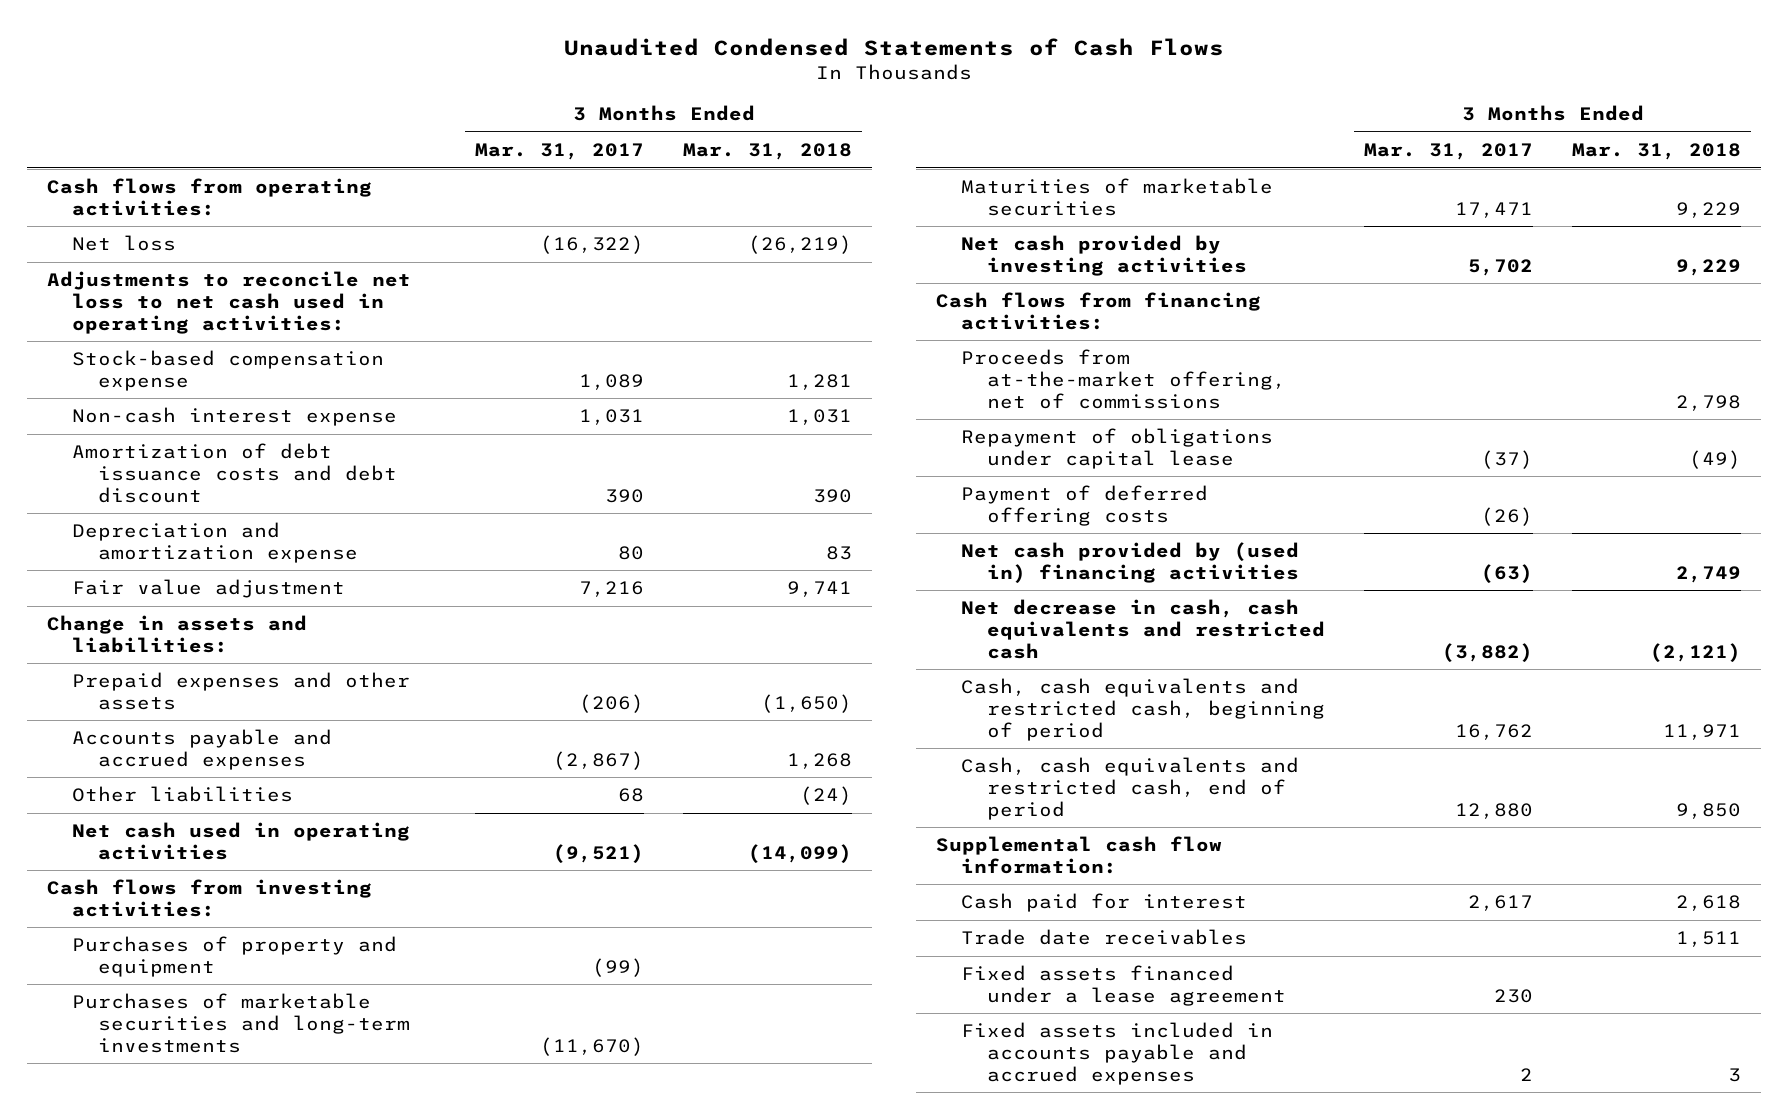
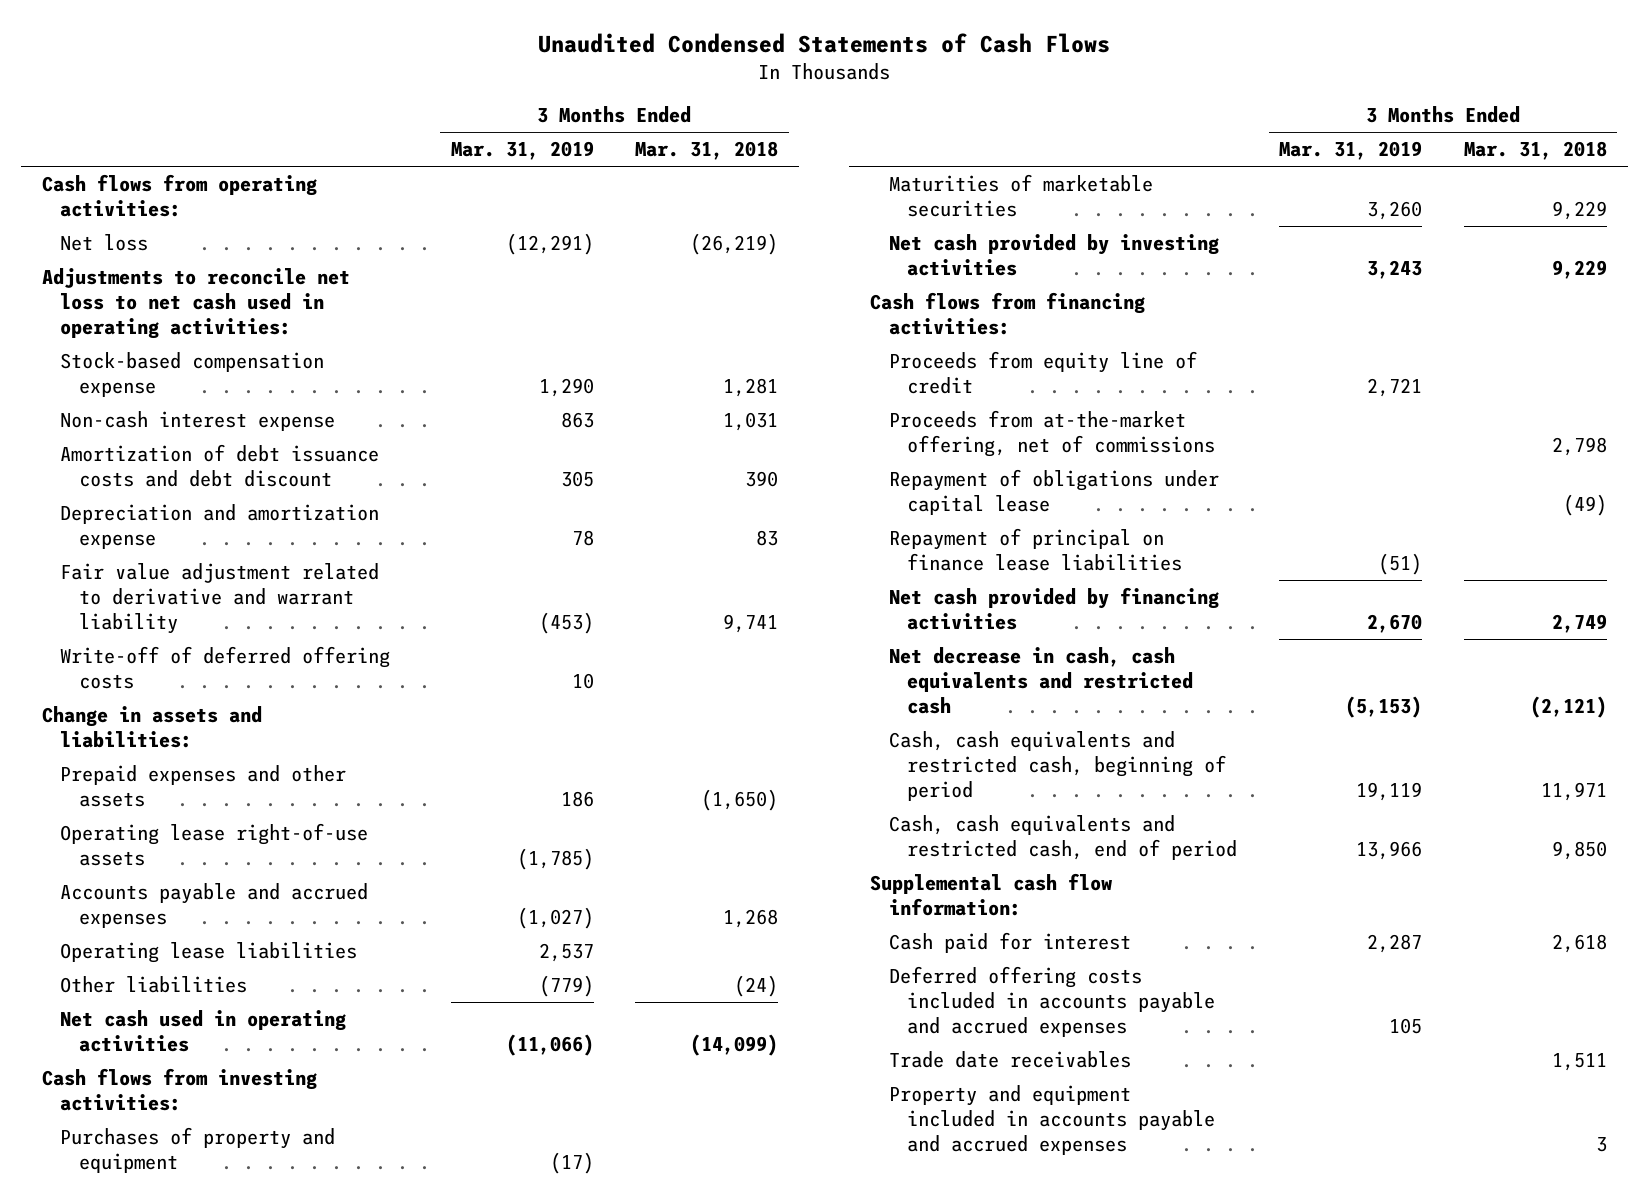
- | 3 Months Ended Mar. 31, 2017 | 3 Months Ended Mar. 31, 2018
+ | 3 Months Ended Mar. 31, 2019 | 3 Months Ended Mar. 31, 2018
- Fair value adjustment | 7,216 | 9,741
+ Fair value adjustment related to derivative and warrant liability | (453) | 9,741
+ Write-off of deferred offering costs | 10 |
+ Operating lease right-of-use assets | (1,785) |
+ Operating lease liabilities | 2,537 |
- Purchases of marketable securities and long-term investments | (11,670) |
+ Proceeds from equity line of credit | 2,721 |
- Payment of deferred offering costs | (26) |
- Net cash provided by (used in) financing activities | (63) | 2,749
+ Repayment of principal on finance lease liabilities | (51) |
+ Net cash provided by financing activities | 2,670 | 2,749
+ Deferred offering costs included in accounts payable and accrued expenses | 105 |
- Fixed assets financed under a lease agreement | 230 |
- Fixed assets included in accounts payable and accrued expenses | 2 | 3
+ Property and equipment included in accounts payable and accrued expenses | | 3

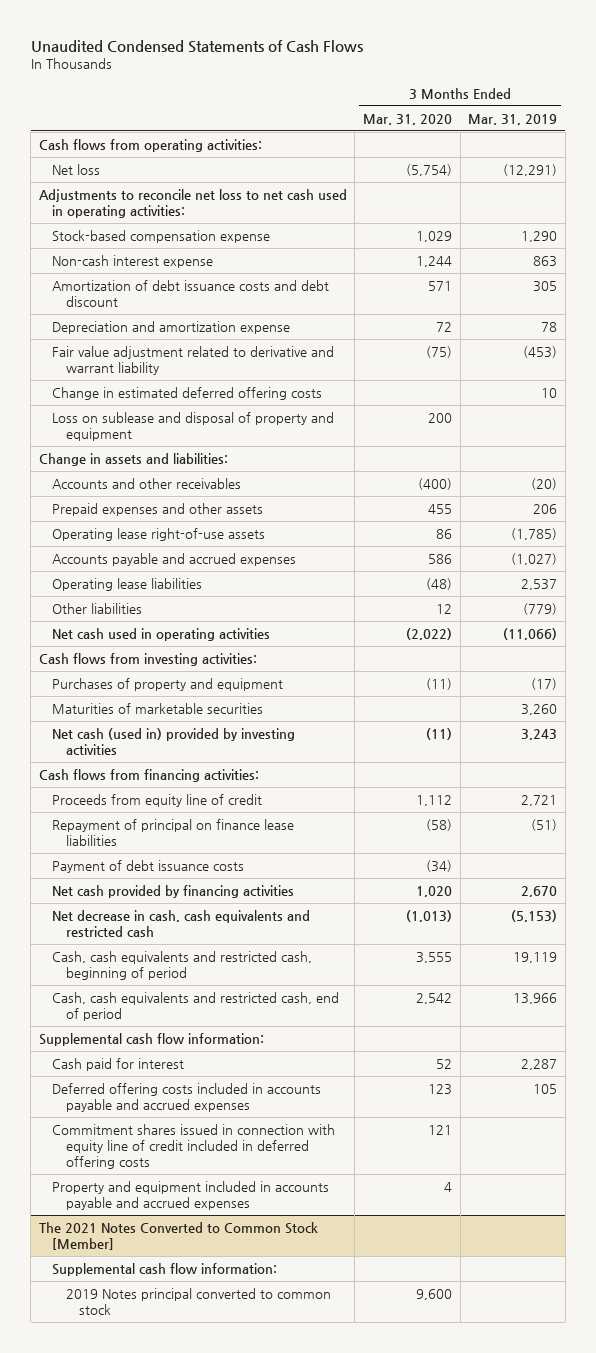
- | 3 Months Ended Mar. 31, 2019 | 3 Months Ended Mar. 31, 2018
+ | 3 Months Ended Mar. 31, 2020 | 3 Months Ended Mar. 31, 2019
- Write-off of deferred offering costs | 10 |
+ Change in estimated deferred offering costs | | 10
+ Loss on sublease and disposal of property and equipment | 200 |
- Prepaid expenses and other assets | 186 | (1,650)
+ Accounts and other receivables | (400) | (20)
+ Prepaid expenses and other assets | 455 | 206
- Net cash provided by investing activities | 3,243 | 9,229
+ Net cash (used in) provided by investing activities | (11) | 3,243
- Proceeds from at-the-market offering, net of commissions | | 2,798
- Repayment of obligations under capital lease | | (49)
+ Payment of debt issuance costs | (34) |
- Trade date receivables | | 1,511
+ Commitment shares issued in connection with equity line of credit included in deferred offering costs | 121 |
+ The 2021 Notes Converted to Common Stock [Member]
+ Supplemental cash flow information:
+ 2019 Notes principal converted to common stock | 9,600 |

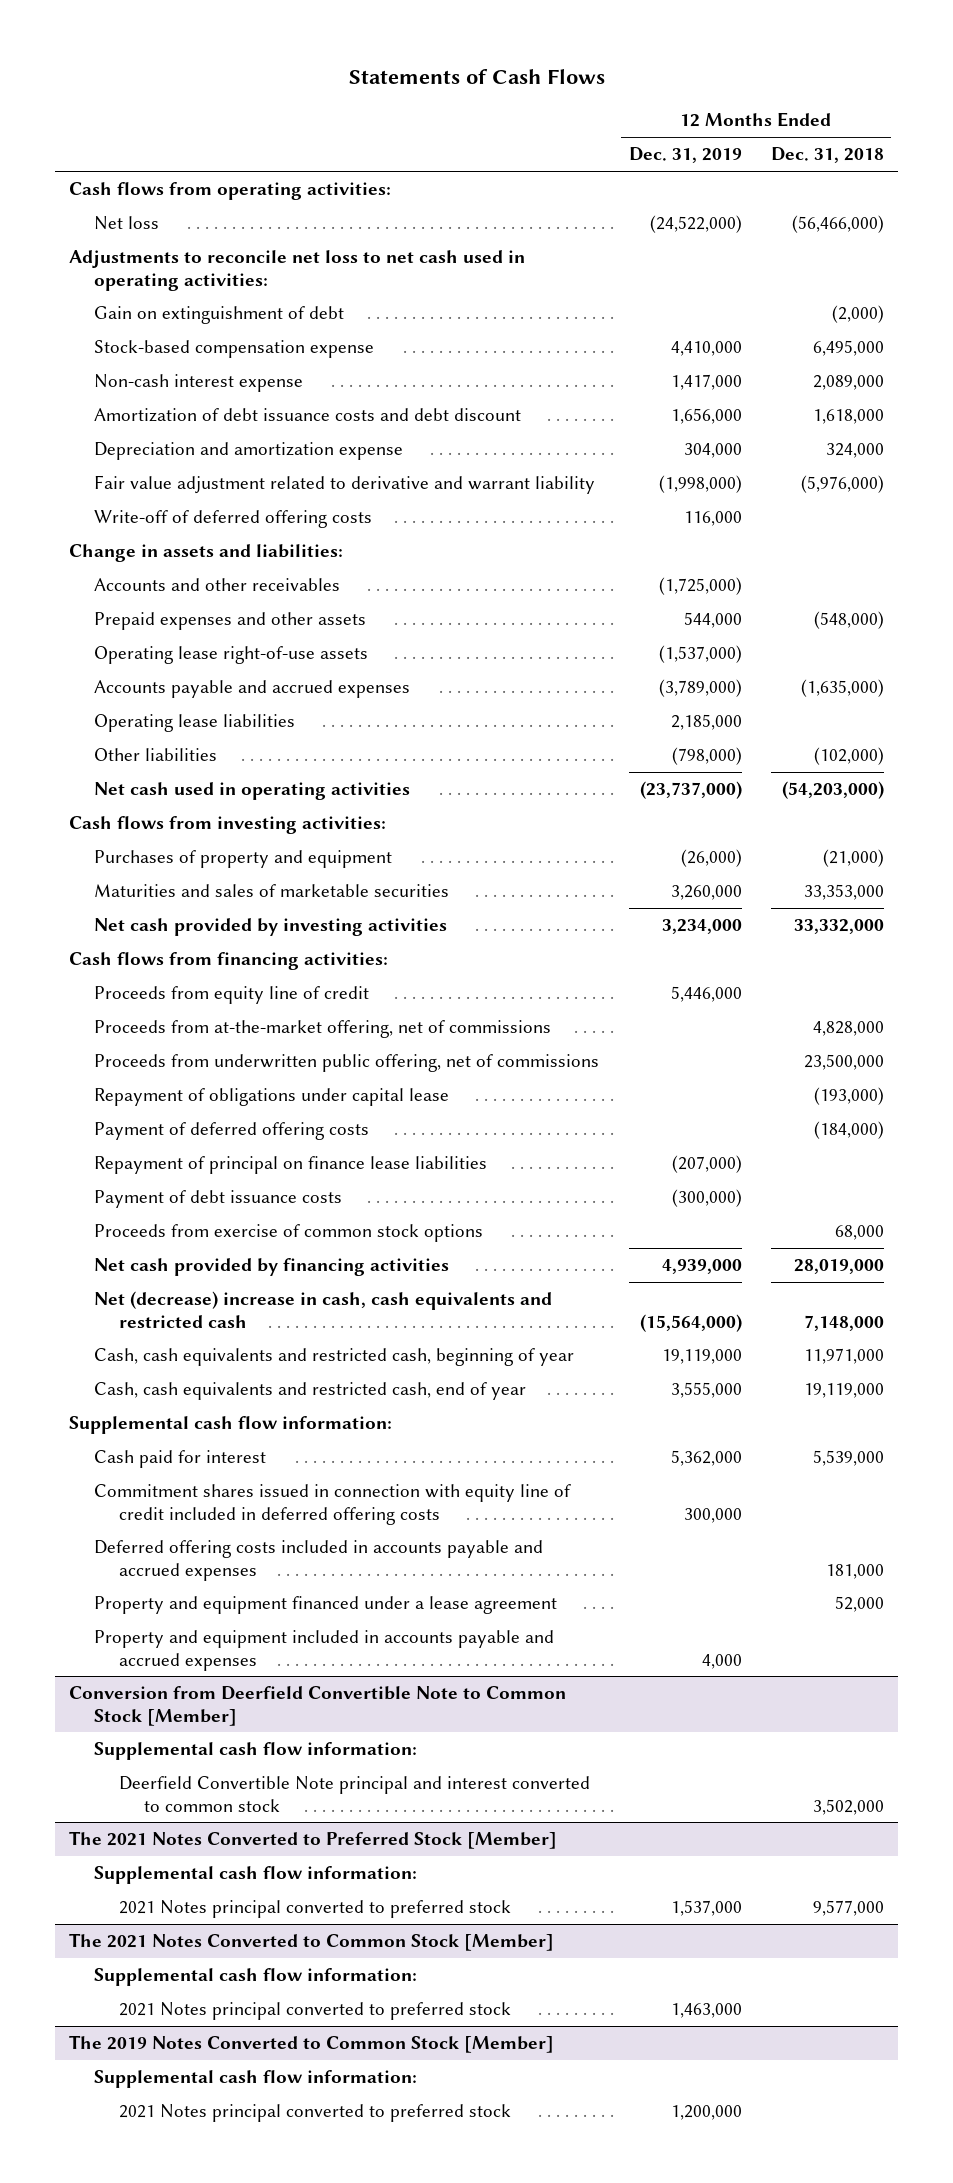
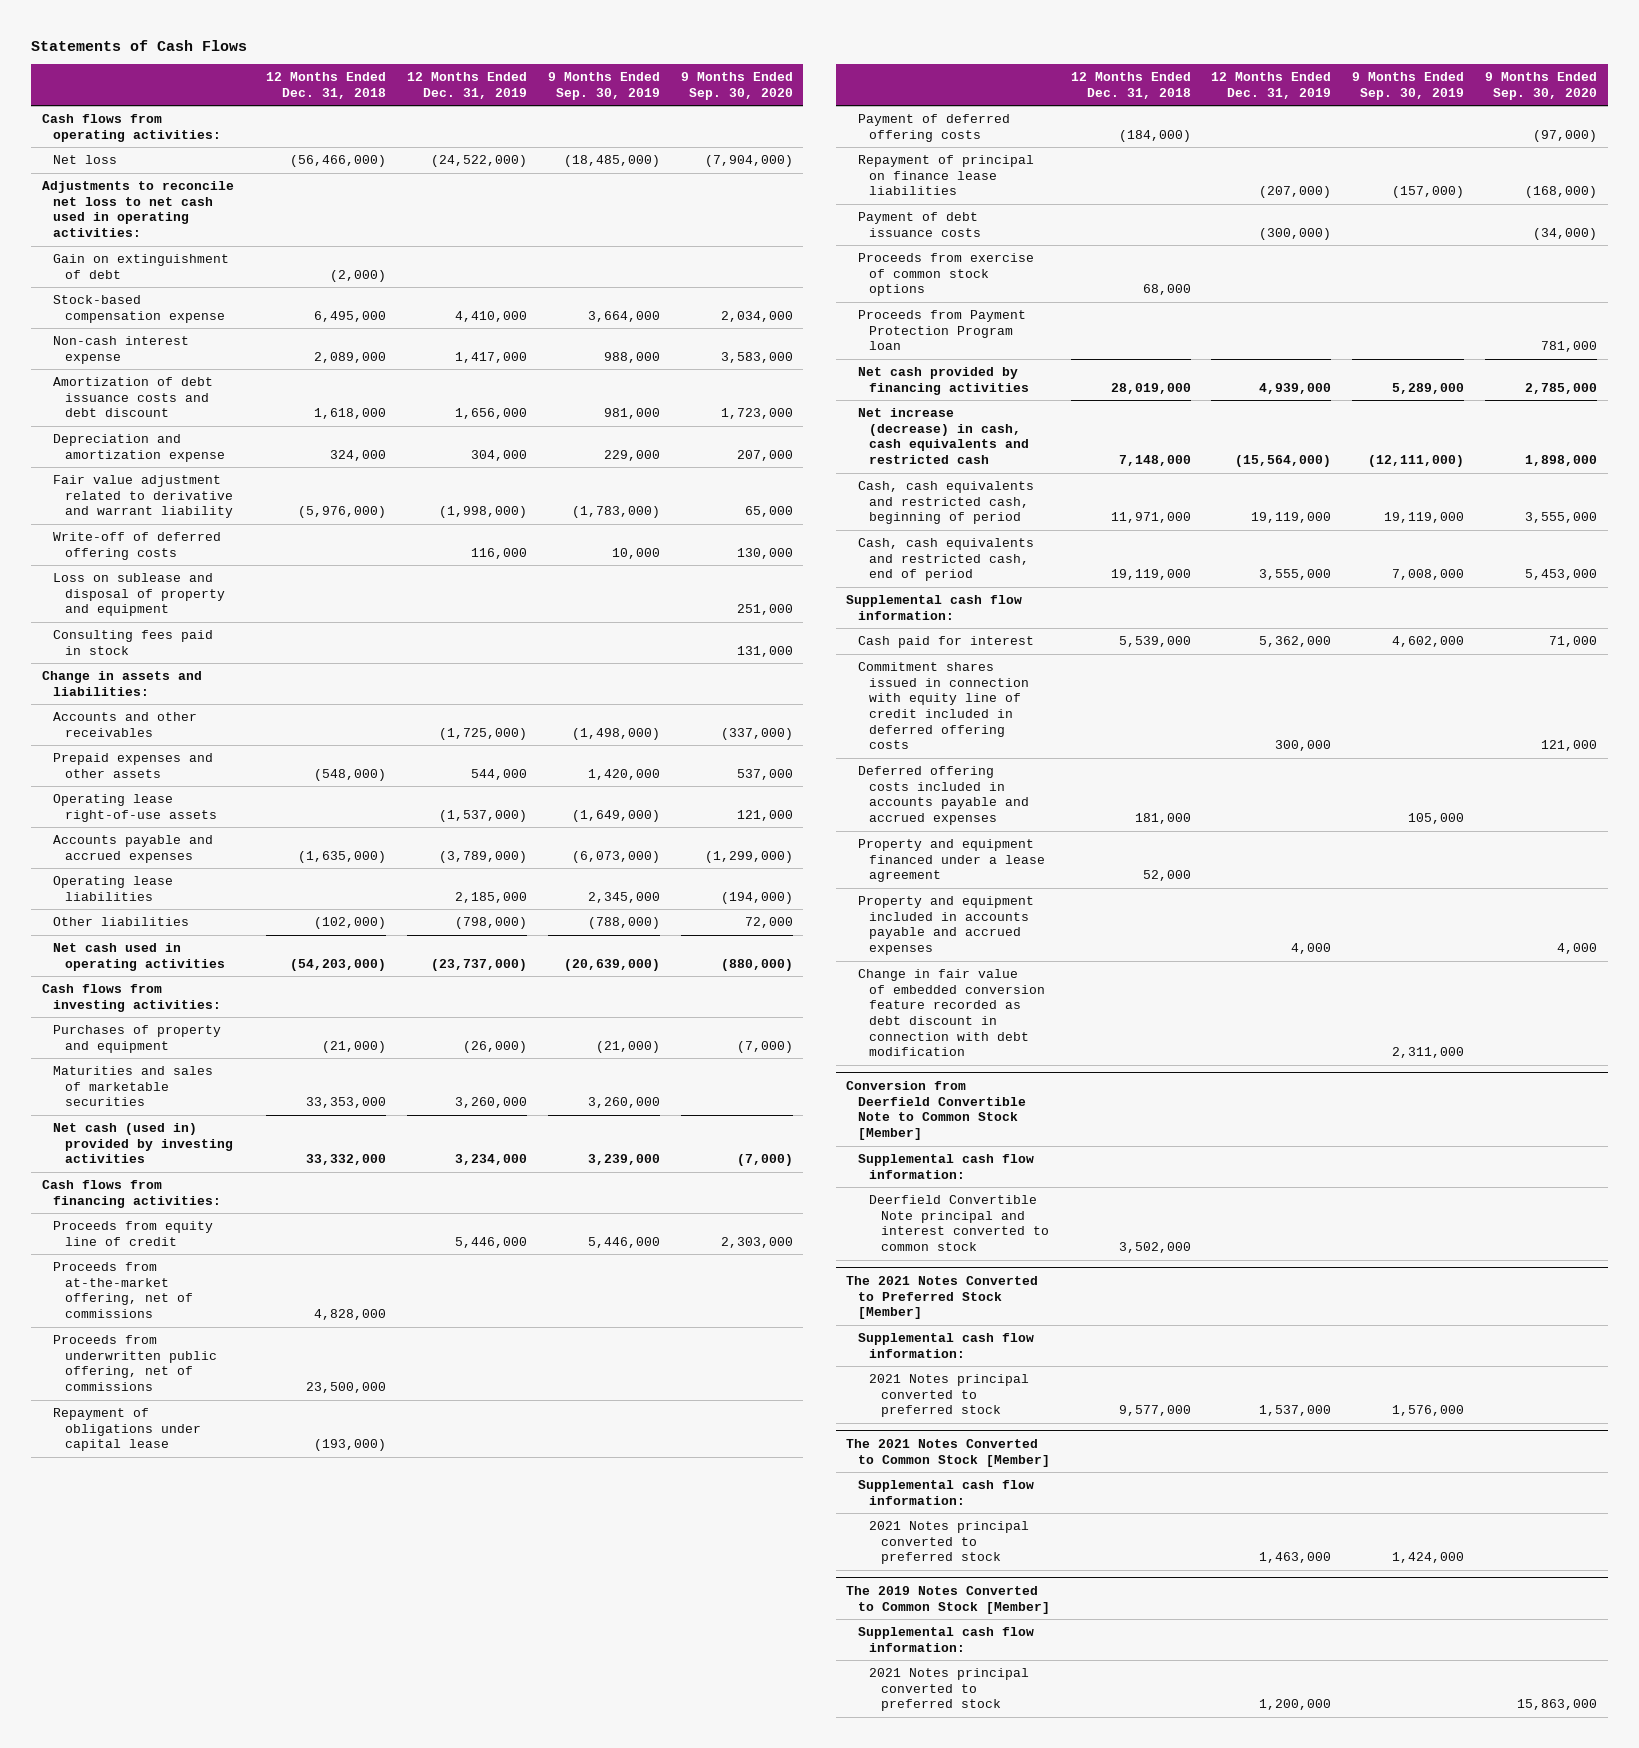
- | 12 Months Ended Dec. 31, 2019 | 12 Months Ended Dec. 31, 2018
+ | 12 Months Ended Dec. 31, 2018 | 12 Months Ended Dec. 31, 2019 | 9 Months Ended Sep. 30, 2019 | 9 Months Ended Sep. 30, 2020
+ Loss on sublease and disposal of property and equipment | | | | 251,000
+ Consulting fees paid in stock | | | | 131,000
- Net cash provided by investing activities | 3,234,000 | 33,332,000
+ Net cash (used in) provided by investing activities | 33,332,000 | 3,234,000 | 3,239,000 | (7,000)
+ Proceeds from Payment Protection Program loan | | | | 781,000
- Net (decrease) increase in cash, cash equivalents and restricted cash | (15,564,000) | 7,148,000
- Cash, cash equivalents and restricted cash, beginning of year | 19,119,000 | 11,971,000
- Cash, cash equivalents and restricted cash, end of year | 3,555,000 | 19,119,000
+ Net increase (decrease) in cash, cash equivalents and restricted cash | 7,148,000 | (15,564,000) | (12,111,000) | 1,898,000
+ Cash, cash equivalents and restricted cash, beginning of period | 11,971,000 | 19,119,000 | 19,119,000 | 3,555,000
+ Cash, cash equivalents and restricted cash, end of period | 19,119,000 | 3,555,000 | 7,008,000 | 5,453,000
+ Change in fair value of embedded conversion feature recorded as debt discount in connection with debt modification | | | 2,311,000 |

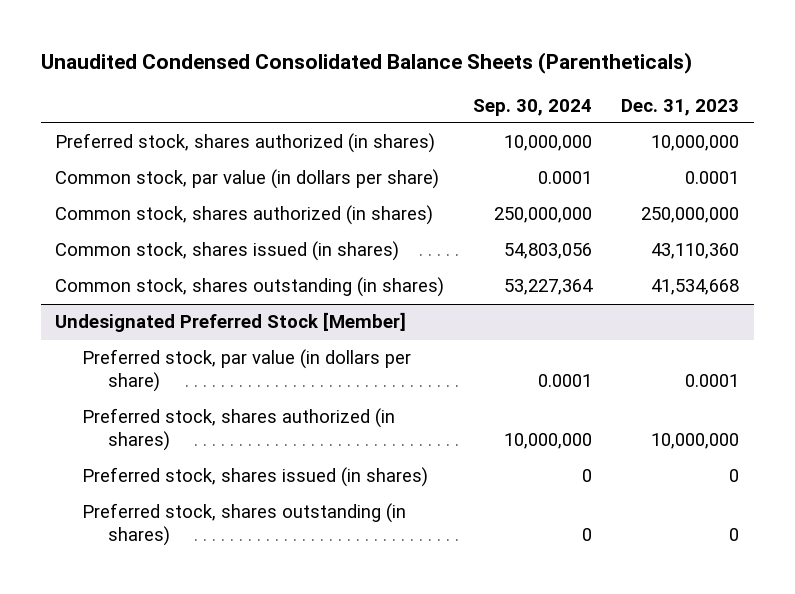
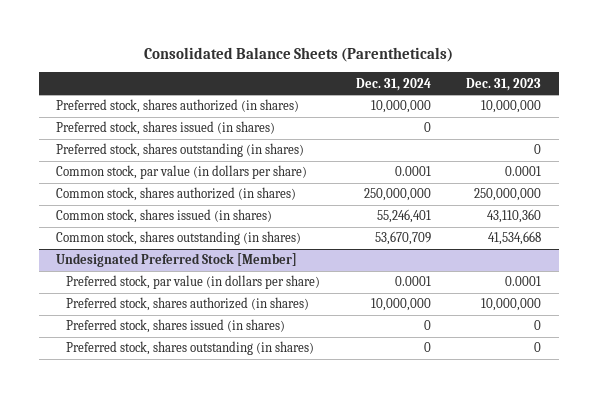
- Unaudited Condensed Consolidated Balance Sheets (Parentheticals)
+ Consolidated Balance Sheets (Parentheticals)
- | Sep. 30, 2024 | Dec. 31, 2023
+ | Dec. 31, 2024 | Dec. 31, 2023
+ Preferred stock, shares issued (in shares) | 0 |
+ Preferred stock, shares outstanding (in shares) | | 0

